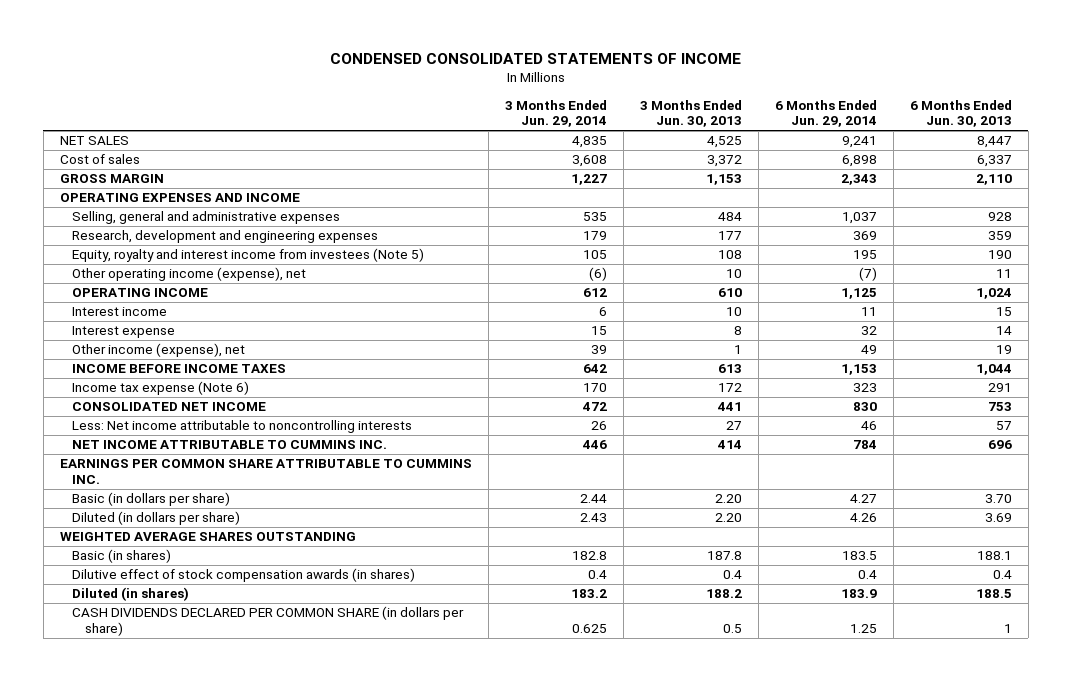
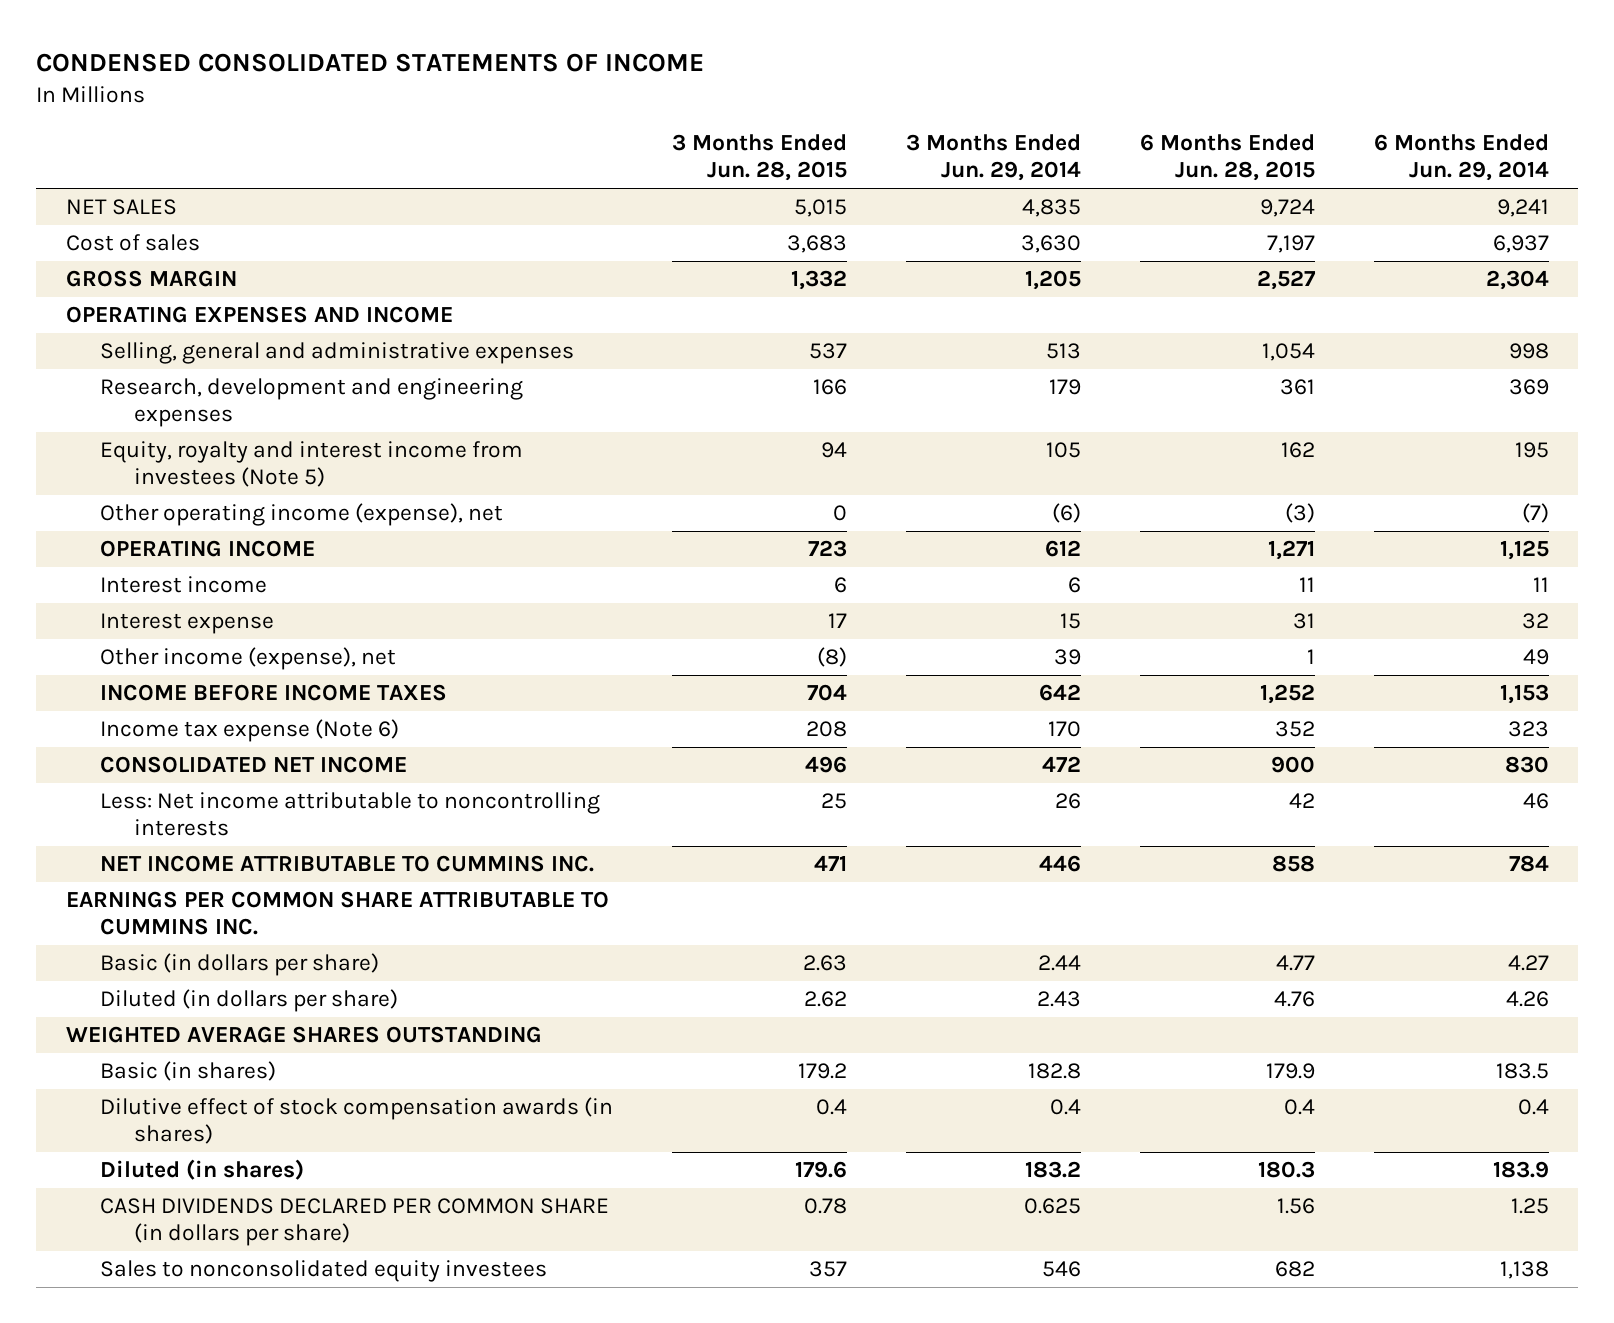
- | 3 Months Ended Jun. 29, 2014 | 3 Months Ended Jun. 30, 2013 | 6 Months Ended Jun. 29, 2014 | 6 Months Ended Jun. 30, 2013
+ | 3 Months Ended Jun. 28, 2015 | 3 Months Ended Jun. 29, 2014 | 6 Months Ended Jun. 28, 2015 | 6 Months Ended Jun. 29, 2014
- Cost of sales | 3,608 | 3,372 | 6,898 | 6,337
- GROSS MARGIN | 1,227 | 1,153 | 2,343 | 2,110
+ Cost of sales | 3,683 | 3,630 | 7,197 | 6,937
+ GROSS MARGIN | 1,332 | 1,205 | 2,527 | 2,304
- Selling, general and administrative expenses | 535 | 484 | 1,037 | 928
+ Selling, general and administrative expenses | 537 | 513 | 1,054 | 998
+ Sales to nonconsolidated equity investees | 357 | 546 | 682 | 1,138

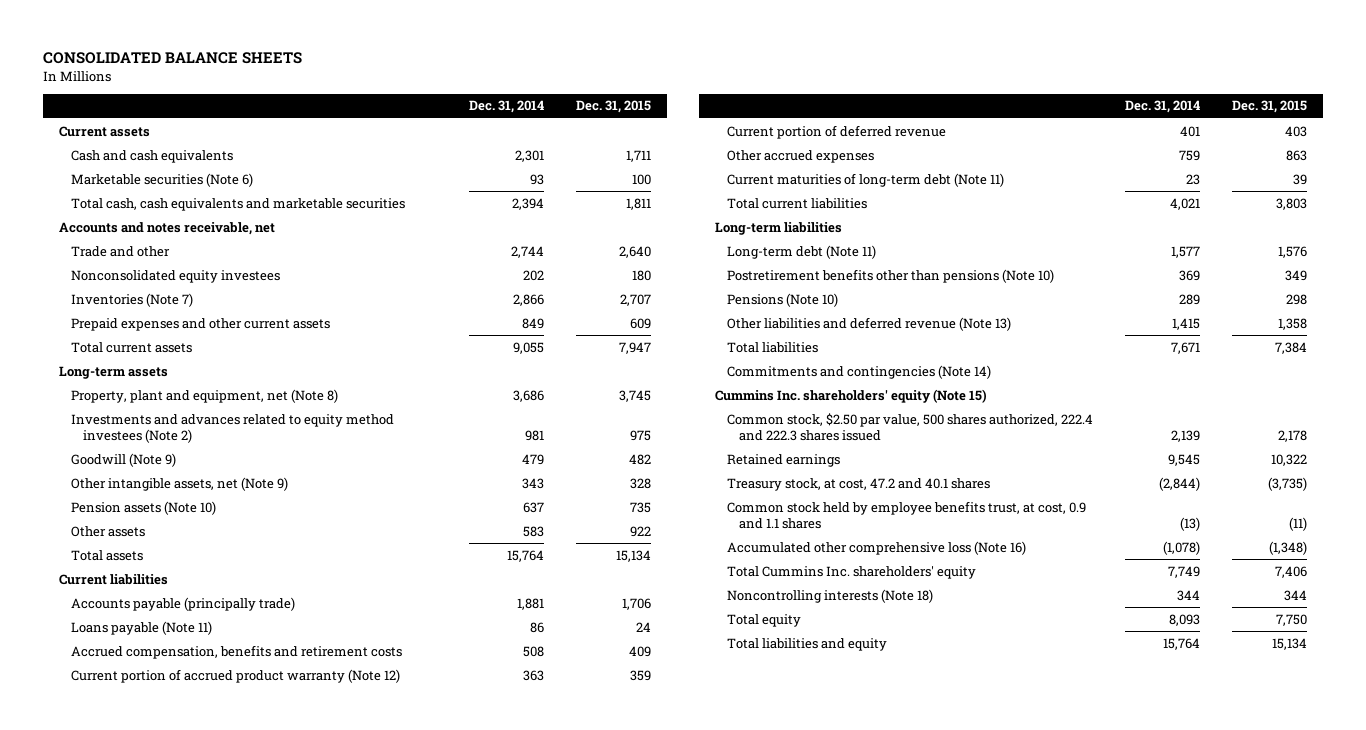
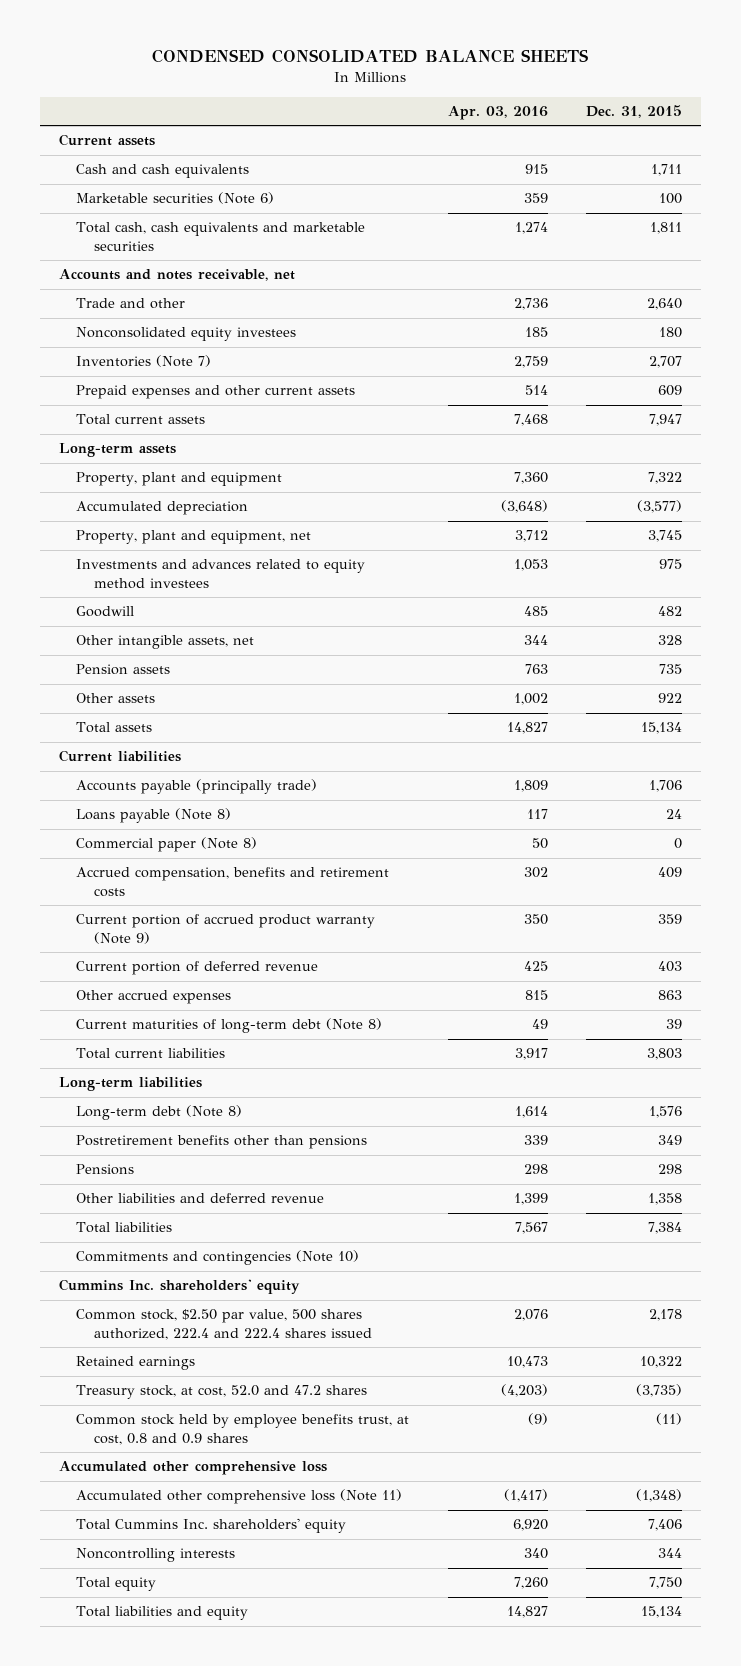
- CONSOLIDATED BALANCE SHEETS
+ CONDENSED CONSOLIDATED BALANCE SHEETS
- | Dec. 31, 2014 | Dec. 31, 2015
+ | Apr. 03, 2016 | Dec. 31, 2015
- Property, plant and equipment, net (Note 8) | 3,686 | 3,745
- Investments and advances related to equity method investees (Note 2) | 981 | 975
- Goodwill (Note 9) | 479 | 482
- Other intangible assets, net (Note 9) | 343 | 328
- Pension assets (Note 10) | 637 | 735
+ Property, plant and equipment | 7,360 | 7,322
+ Accumulated depreciation | (3,648) | (3,577)
+ Property, plant and equipment, net | 3,712 | 3,745
+ Investments and advances related to equity method investees | 1,053 | 975
+ Goodwill | 485 | 482
+ Other intangible assets, net | 344 | 328
+ Pension assets | 763 | 735
- Loans payable (Note 11) | 86 | 24
+ Loans payable (Note 8) | 117 | 24
+ Commercial paper (Note 8) | 50 | 0
- Current portion of accrued product warranty (Note 12) | 363 | 359
+ Current portion of accrued product warranty (Note 9) | 350 | 359
- Current maturities of long-term debt (Note 11) | 23 | 39
+ Current maturities of long-term debt (Note 8) | 49 | 39
- Long-term debt (Note 11) | 1,577 | 1,576
- Postretirement benefits other than pensions (Note 10) | 369 | 349
- Pensions (Note 10) | 289 | 298
- Other liabilities and deferred revenue (Note 13) | 1,415 | 1,358
+ Long-term debt (Note 8) | 1,614 | 1,576
+ Postretirement benefits other than pensions | 339 | 349
+ Pensions | 298 | 298
+ Other liabilities and deferred revenue | 1,399 | 1,358
- Commitments and contingencies (Note 14)
- Cummins Inc. shareholders' equity (Note 15)
- Common stock, $2.50 par value, 500 shares authorized, 222.4 and 222.3 shares issued | 2,139 | 2,178
+ Commitments and contingencies (Note 10)
+ Cummins Inc. shareholders' equity
+ Common stock, $2.50 par value, 500 shares authorized, 222.4 and 222.4 shares issued | 2,076 | 2,178
- Treasury stock, at cost, 47.2 and 40.1 shares | (2,844) | (3,735)
- Common stock held by employee benefits trust, at cost, 0.9 and 1.1 shares | (13) | (11)
- Accumulated other comprehensive loss (Note 16) | (1,078) | (1,348)
+ Treasury stock, at cost, 52.0 and 47.2 shares | (4,203) | (3,735)
+ Common stock held by employee benefits trust, at cost, 0.8 and 0.9 shares | (9) | (11)
+ Accumulated other comprehensive loss
+ Accumulated other comprehensive loss (Note 11) | (1,417) | (1,348)
- Noncontrolling interests (Note 18) | 344 | 344
+ Noncontrolling interests | 340 | 344

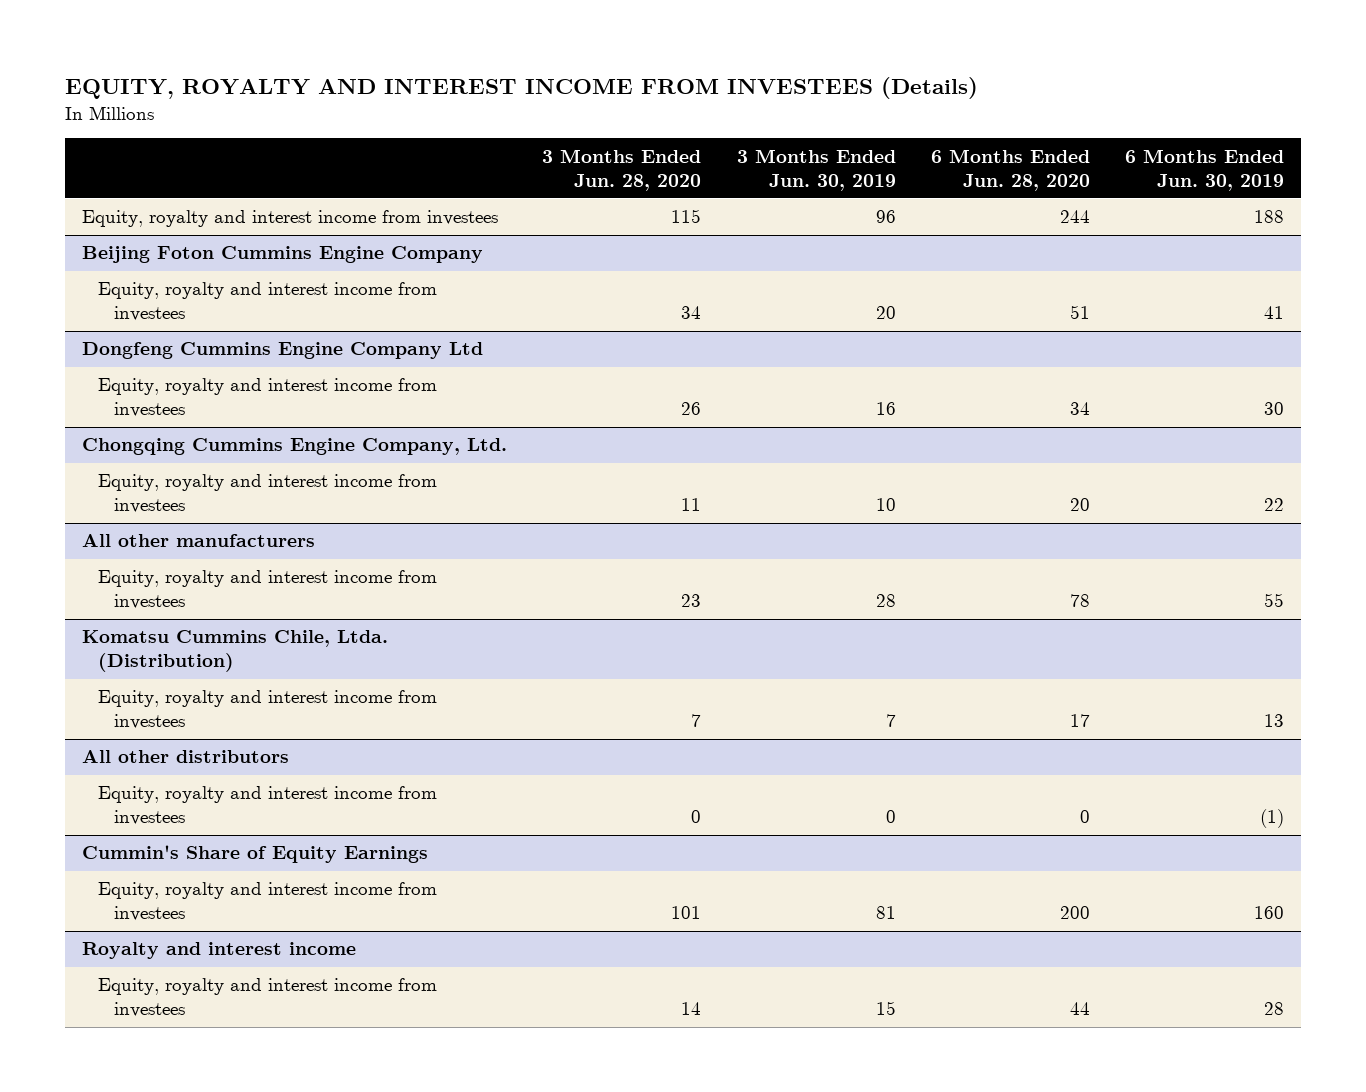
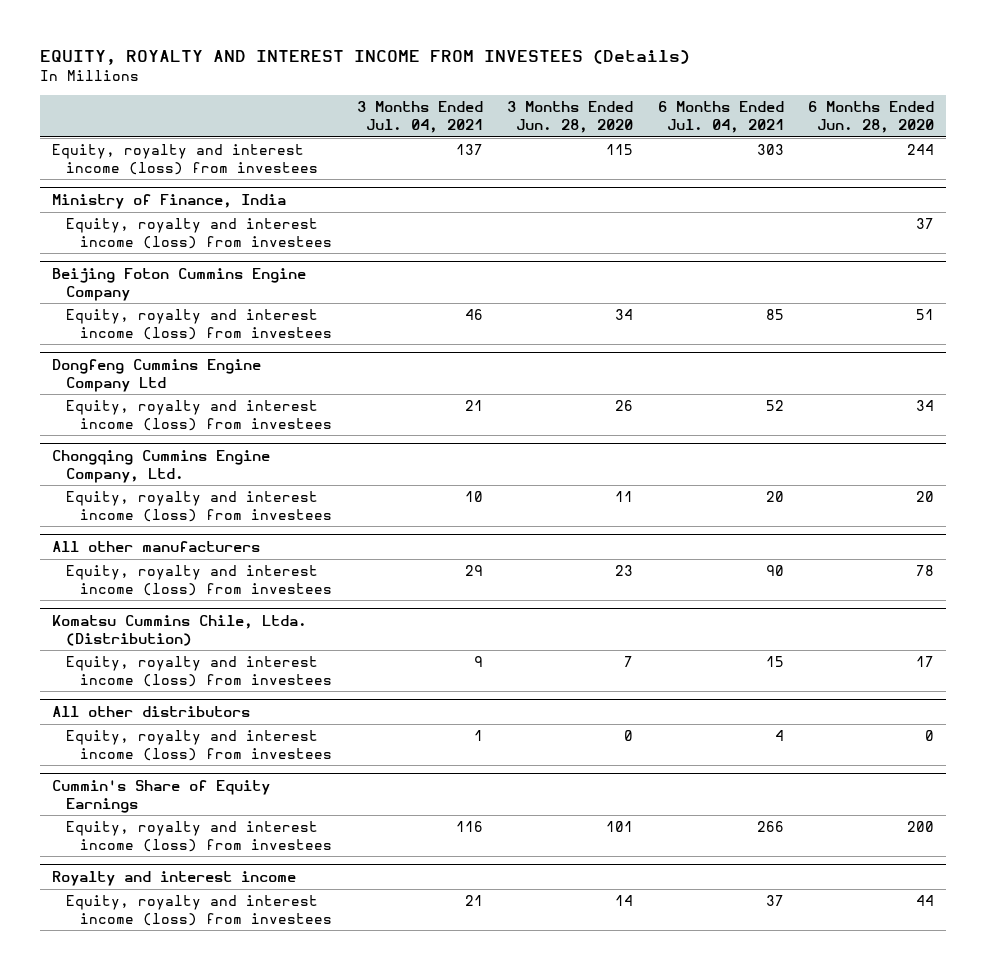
- | 3 Months Ended Jun. 28, 2020 | 3 Months Ended Jun. 30, 2019 | 6 Months Ended Jun. 28, 2020 | 6 Months Ended Jun. 30, 2019
+ | 3 Months Ended Jul. 04, 2021 | 3 Months Ended Jun. 28, 2020 | 6 Months Ended Jul. 04, 2021 | 6 Months Ended Jun. 28, 2020
- Equity, royalty and interest income from investees | 115 | 96 | 244 | 188
+ Equity, royalty and interest income (loss) from investees | 137 | 115 | 303 | 244
+ Ministry of Finance, India
+ Equity, royalty and interest income (loss) from investees | | | | 37
@ Beijing Foton Cummins Engine Company
- Equity, royalty and interest income from investees | 34 | 20 | 51 | 41
+ Equity, royalty and interest income (loss) from investees | 46 | 34 | 85 | 51
@ Dongfeng Cummins Engine Company Ltd
- Equity, royalty and interest income from investees | 26 | 16 | 34 | 30
+ Equity, royalty and interest income (loss) from investees | 21 | 26 | 52 | 34
@ Chongqing Cummins Engine Company, Ltd.
- Equity, royalty and interest income from investees | 11 | 10 | 20 | 22
+ Equity, royalty and interest income (loss) from investees | 10 | 11 | 20 | 20
@ All other manufacturers
- Equity, royalty and interest income from investees | 23 | 28 | 78 | 55
+ Equity, royalty and interest income (loss) from investees | 29 | 23 | 90 | 78
@ Komatsu Cummins Chile, Ltda. (Distribution)
- Equity, royalty and interest income from investees | 7 | 7 | 17 | 13
+ Equity, royalty and interest income (loss) from investees | 9 | 7 | 15 | 17
@ All other distributors
- Equity, royalty and interest income from investees | 0 | 0 | 0 | (1)
+ Equity, royalty and interest income (loss) from investees | 1 | 0 | 4 | 0
@ Cummin's Share of Equity Earnings
- Equity, royalty and interest income from investees | 101 | 81 | 200 | 160
+ Equity, royalty and interest income (loss) from investees | 116 | 101 | 266 | 200
@ Royalty and interest income
- Equity, royalty and interest income from investees | 14 | 15 | 44 | 28
+ Equity, royalty and interest income (loss) from investees | 21 | 14 | 37 | 44

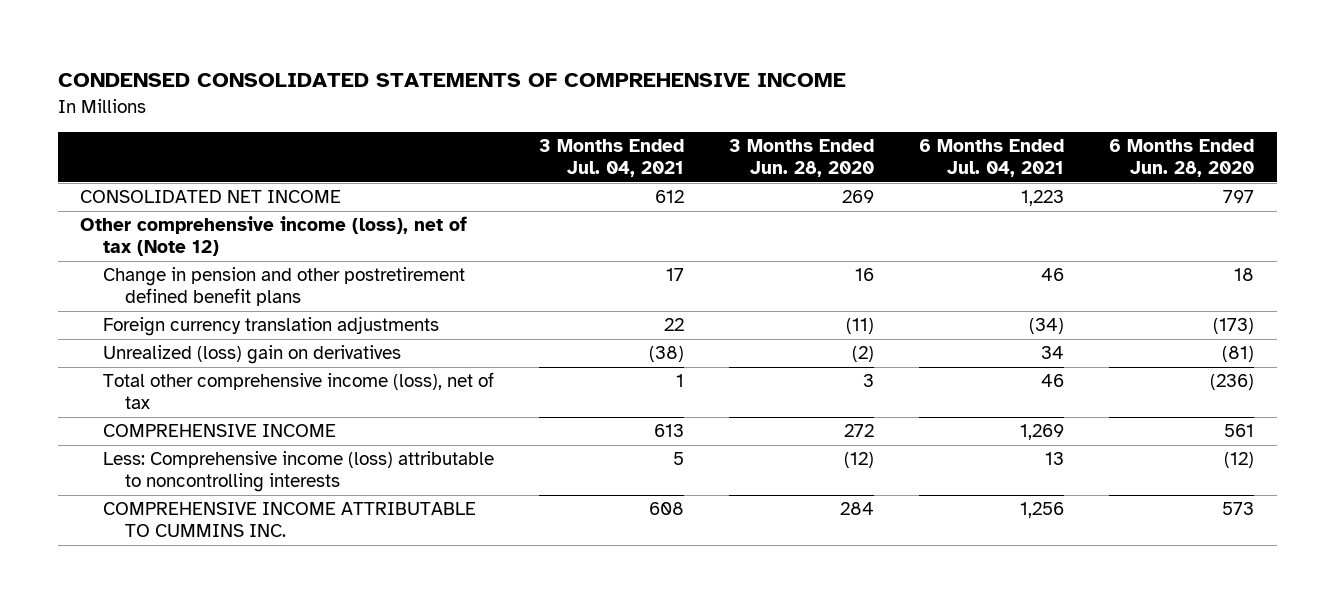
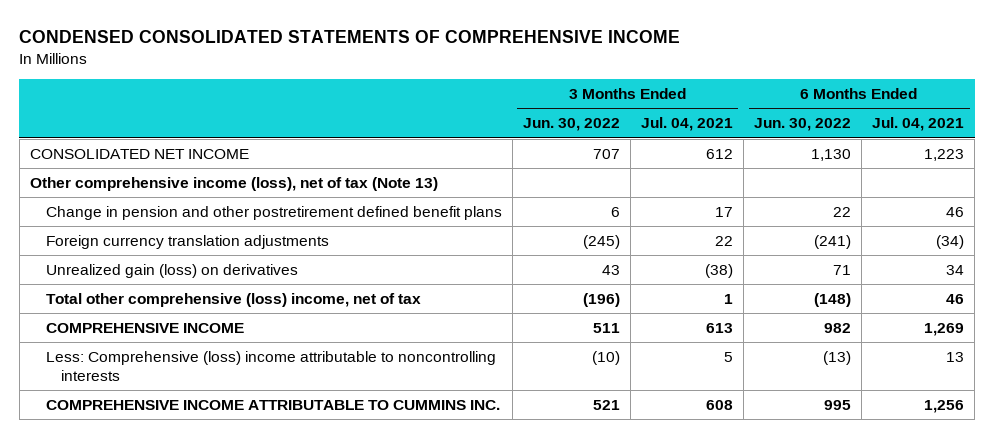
- | 3 Months Ended Jul. 04, 2021 | 3 Months Ended Jun. 28, 2020 | 6 Months Ended Jul. 04, 2021 | 6 Months Ended Jun. 28, 2020
+ | 3 Months Ended Jun. 30, 2022 | 3 Months Ended Jul. 04, 2021 | 6 Months Ended Jun. 30, 2022 | 6 Months Ended Jul. 04, 2021
- Other comprehensive income (loss), net of tax (Note 12)
+ Other comprehensive income (loss), net of tax (Note 13)
- Unrealized (loss) gain on derivatives | (38) | (2) | 34 | (81)
- Total other comprehensive income (loss), net of tax | 1 | 3 | 46 | (236)
+ Unrealized gain (loss) on derivatives | 43 | (38) | 71 | 34
+ Total other comprehensive (loss) income, net of tax | (196) | 1 | (148) | 46
- Less: Comprehensive income (loss) attributable to noncontrolling interests | 5 | (12) | 13 | (12)
+ Less: Comprehensive (loss) income attributable to noncontrolling interests | (10) | 5 | (13) | 13

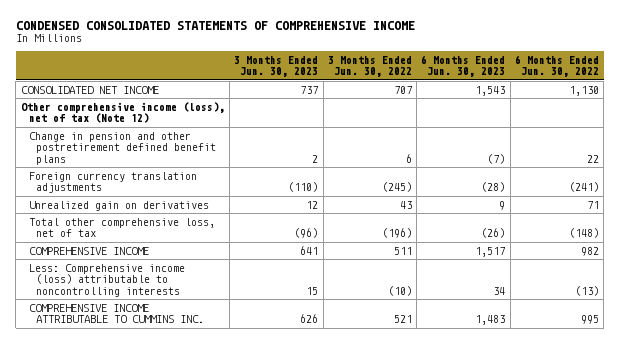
- | 3 Months Ended Jun. 30, 2022 | 3 Months Ended Jul. 04, 2021 | 6 Months Ended Jun. 30, 2022 | 6 Months Ended Jul. 04, 2021
+ | 3 Months Ended Jun. 30, 2023 | 3 Months Ended Jun. 30, 2022 | 6 Months Ended Jun. 30, 2023 | 6 Months Ended Jun. 30, 2022
- Other comprehensive income (loss), net of tax (Note 13)
+ Other comprehensive income (loss), net of tax (Note 12)
- Unrealized gain (loss) on derivatives | 43 | (38) | 71 | 34
- Total other comprehensive (loss) income, net of tax | (196) | 1 | (148) | 46
+ Unrealized gain on derivatives | 12 | 43 | 9 | 71
+ Total other comprehensive loss, net of tax | (96) | (196) | (26) | (148)
- Less: Comprehensive (loss) income attributable to noncontrolling interests | (10) | 5 | (13) | 13
+ Less: Comprehensive income (loss) attributable to noncontrolling interests | 15 | (10) | 34 | (13)

